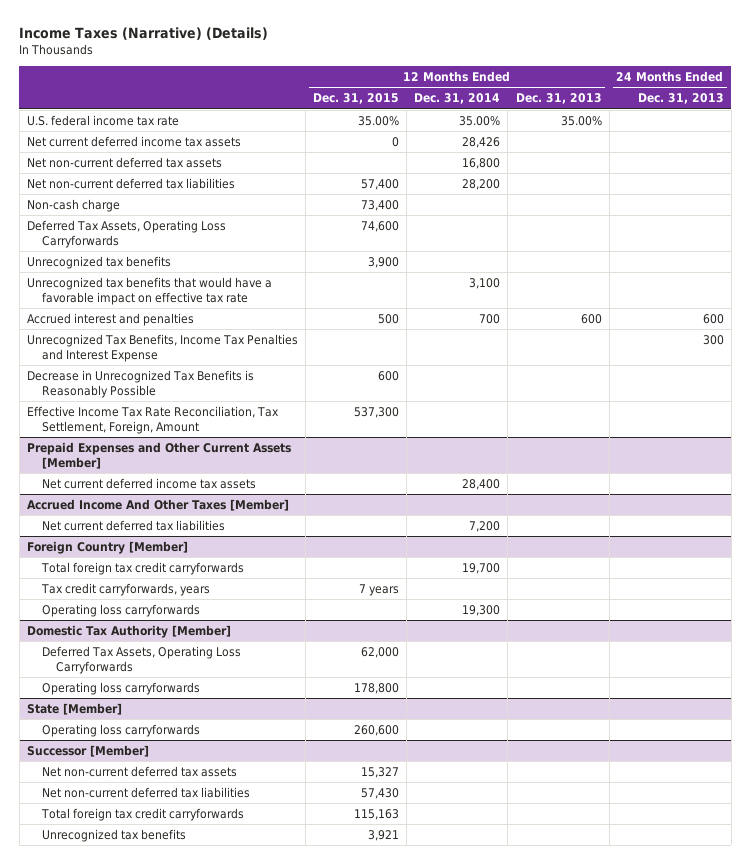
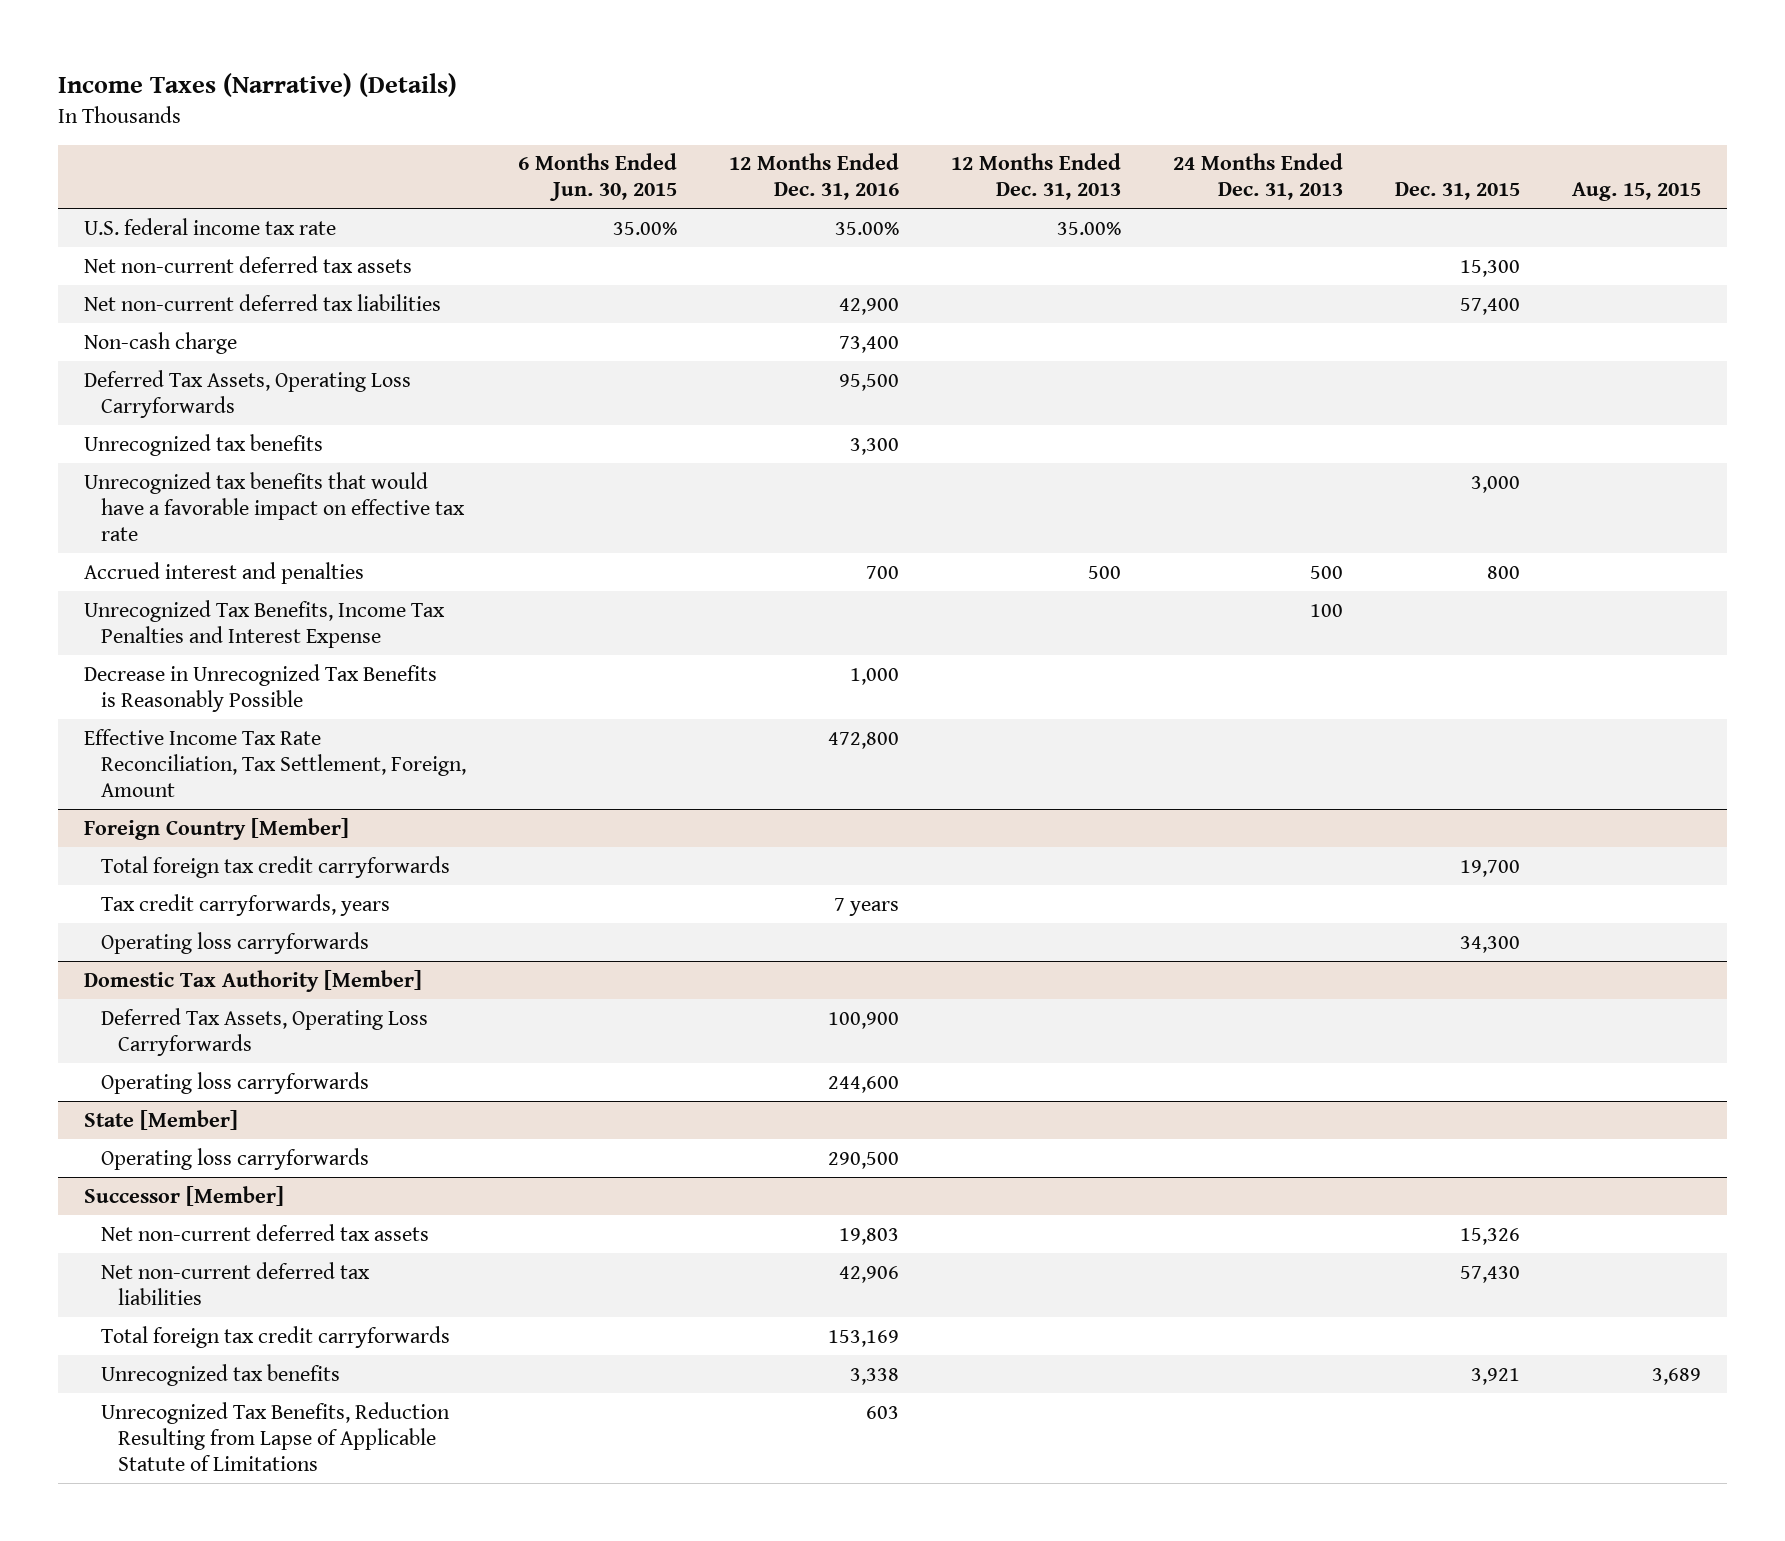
- | 12 Months Ended Dec. 31, 2015 | 12 Months Ended Dec. 31, 2014 | 12 Months Ended Dec. 31, 2013 | 24 Months Ended Dec. 31, 2013
+ | 6 Months Ended Jun. 30, 2015 | 12 Months Ended Dec. 31, 2016 | 12 Months Ended Dec. 31, 2013 | 24 Months Ended Dec. 31, 2013 | Dec. 31, 2015 | Aug. 15, 2015
- Net current deferred income tax assets | 0 | 28,426 | |
- Accrued interest and penalties | 500 | 700 | 600 | 600
- Unrecognized Tax Benefits, Income Tax Penalties and Interest Expense | | | | 300
+ Accrued interest and penalties | | 700 | 500 | 500 | 800 |
+ Unrecognized Tax Benefits, Income Tax Penalties and Interest Expense | | | | 100 | |
- Prepaid Expenses and Other Current Assets [Member]
- Net current deferred income tax assets | | 28,400 | |
- Accrued Income And Other Taxes [Member]
- Net current deferred tax liabilities | | 7,200 | |
@ Successor [Member]
+ Unrecognized Tax Benefits, Reduction Resulting from Lapse of Applicable Statute of Limitations | | 603 | | | |

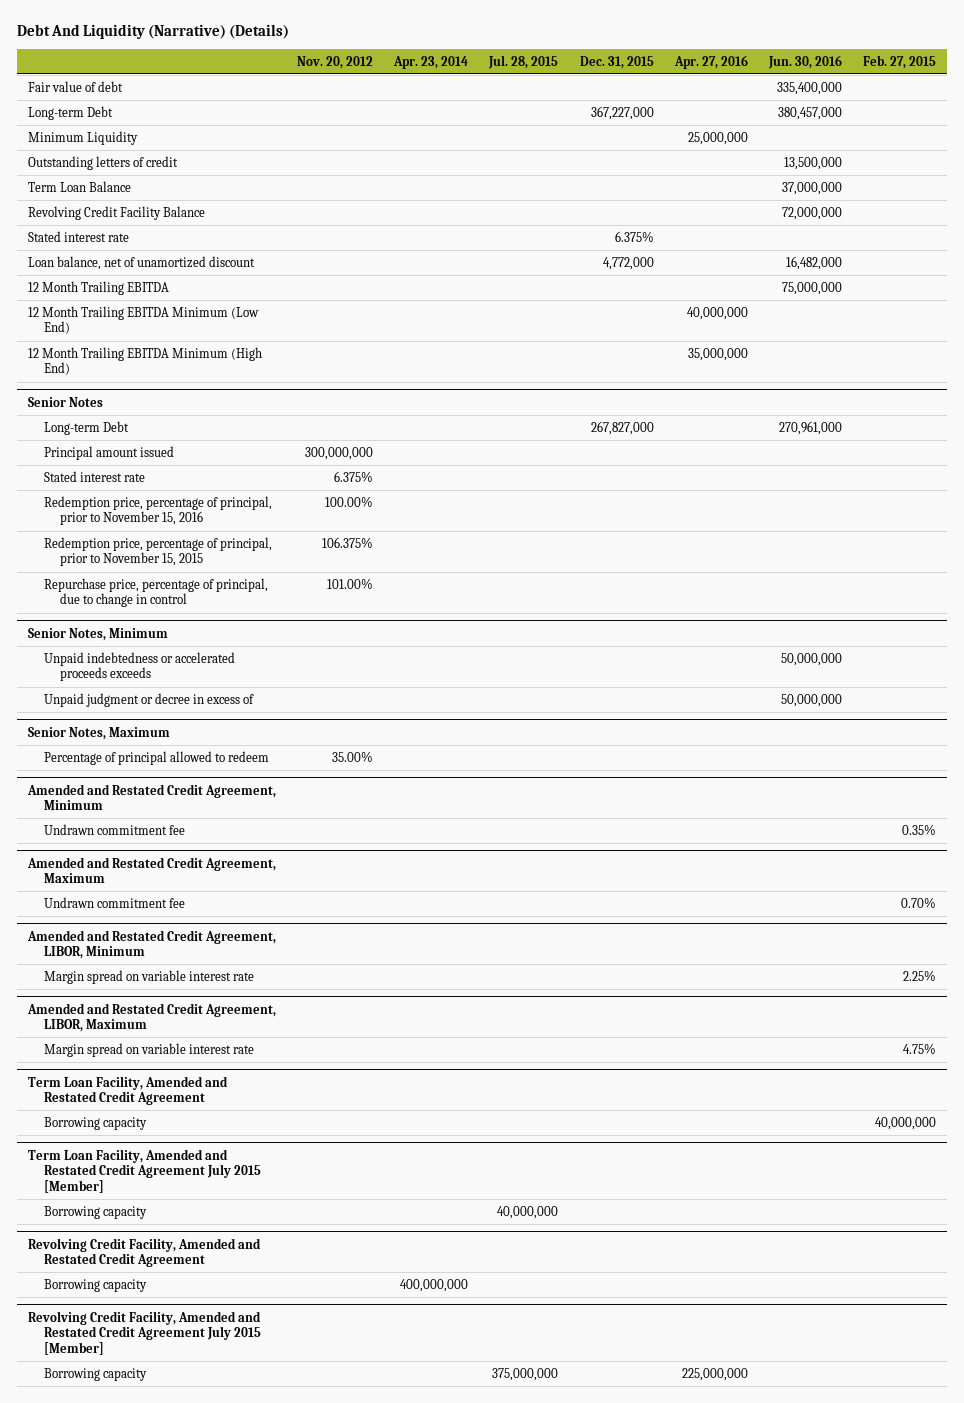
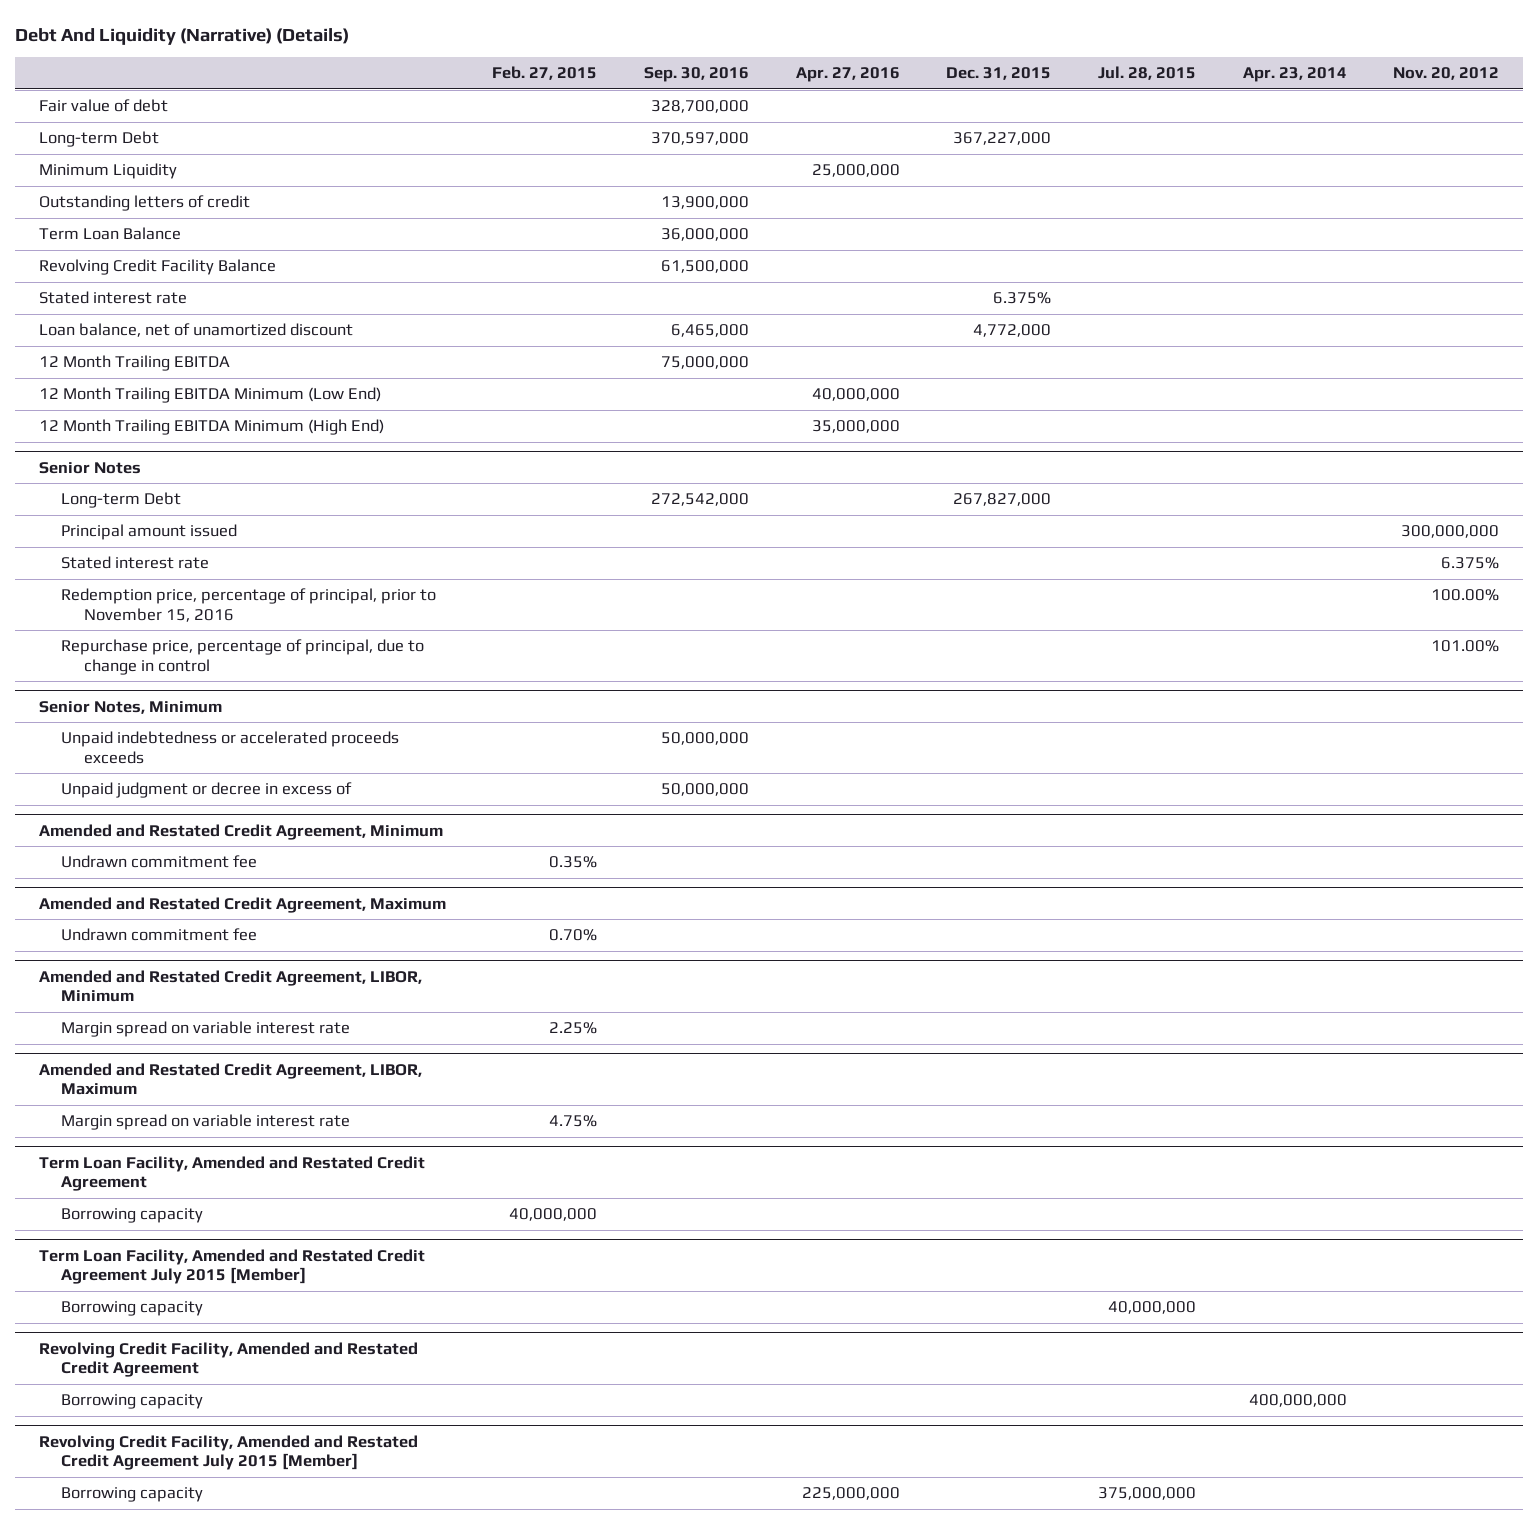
- | Nov. 20, 2012 | Apr. 23, 2014 | Jul. 28, 2015 | Dec. 31, 2015 | Apr. 27, 2016 | Jun. 30, 2016 | Feb. 27, 2015
+ | Feb. 27, 2015 | Sep. 30, 2016 | Apr. 27, 2016 | Dec. 31, 2015 | Jul. 28, 2015 | Apr. 23, 2014 | Nov. 20, 2012
@ Senior Notes
- Redemption price, percentage of principal, prior to November 15, 2015 | 106.375% | | | | | |
- Senior Notes, Maximum
- Percentage of principal allowed to redeem | 35.00% | | | | | |

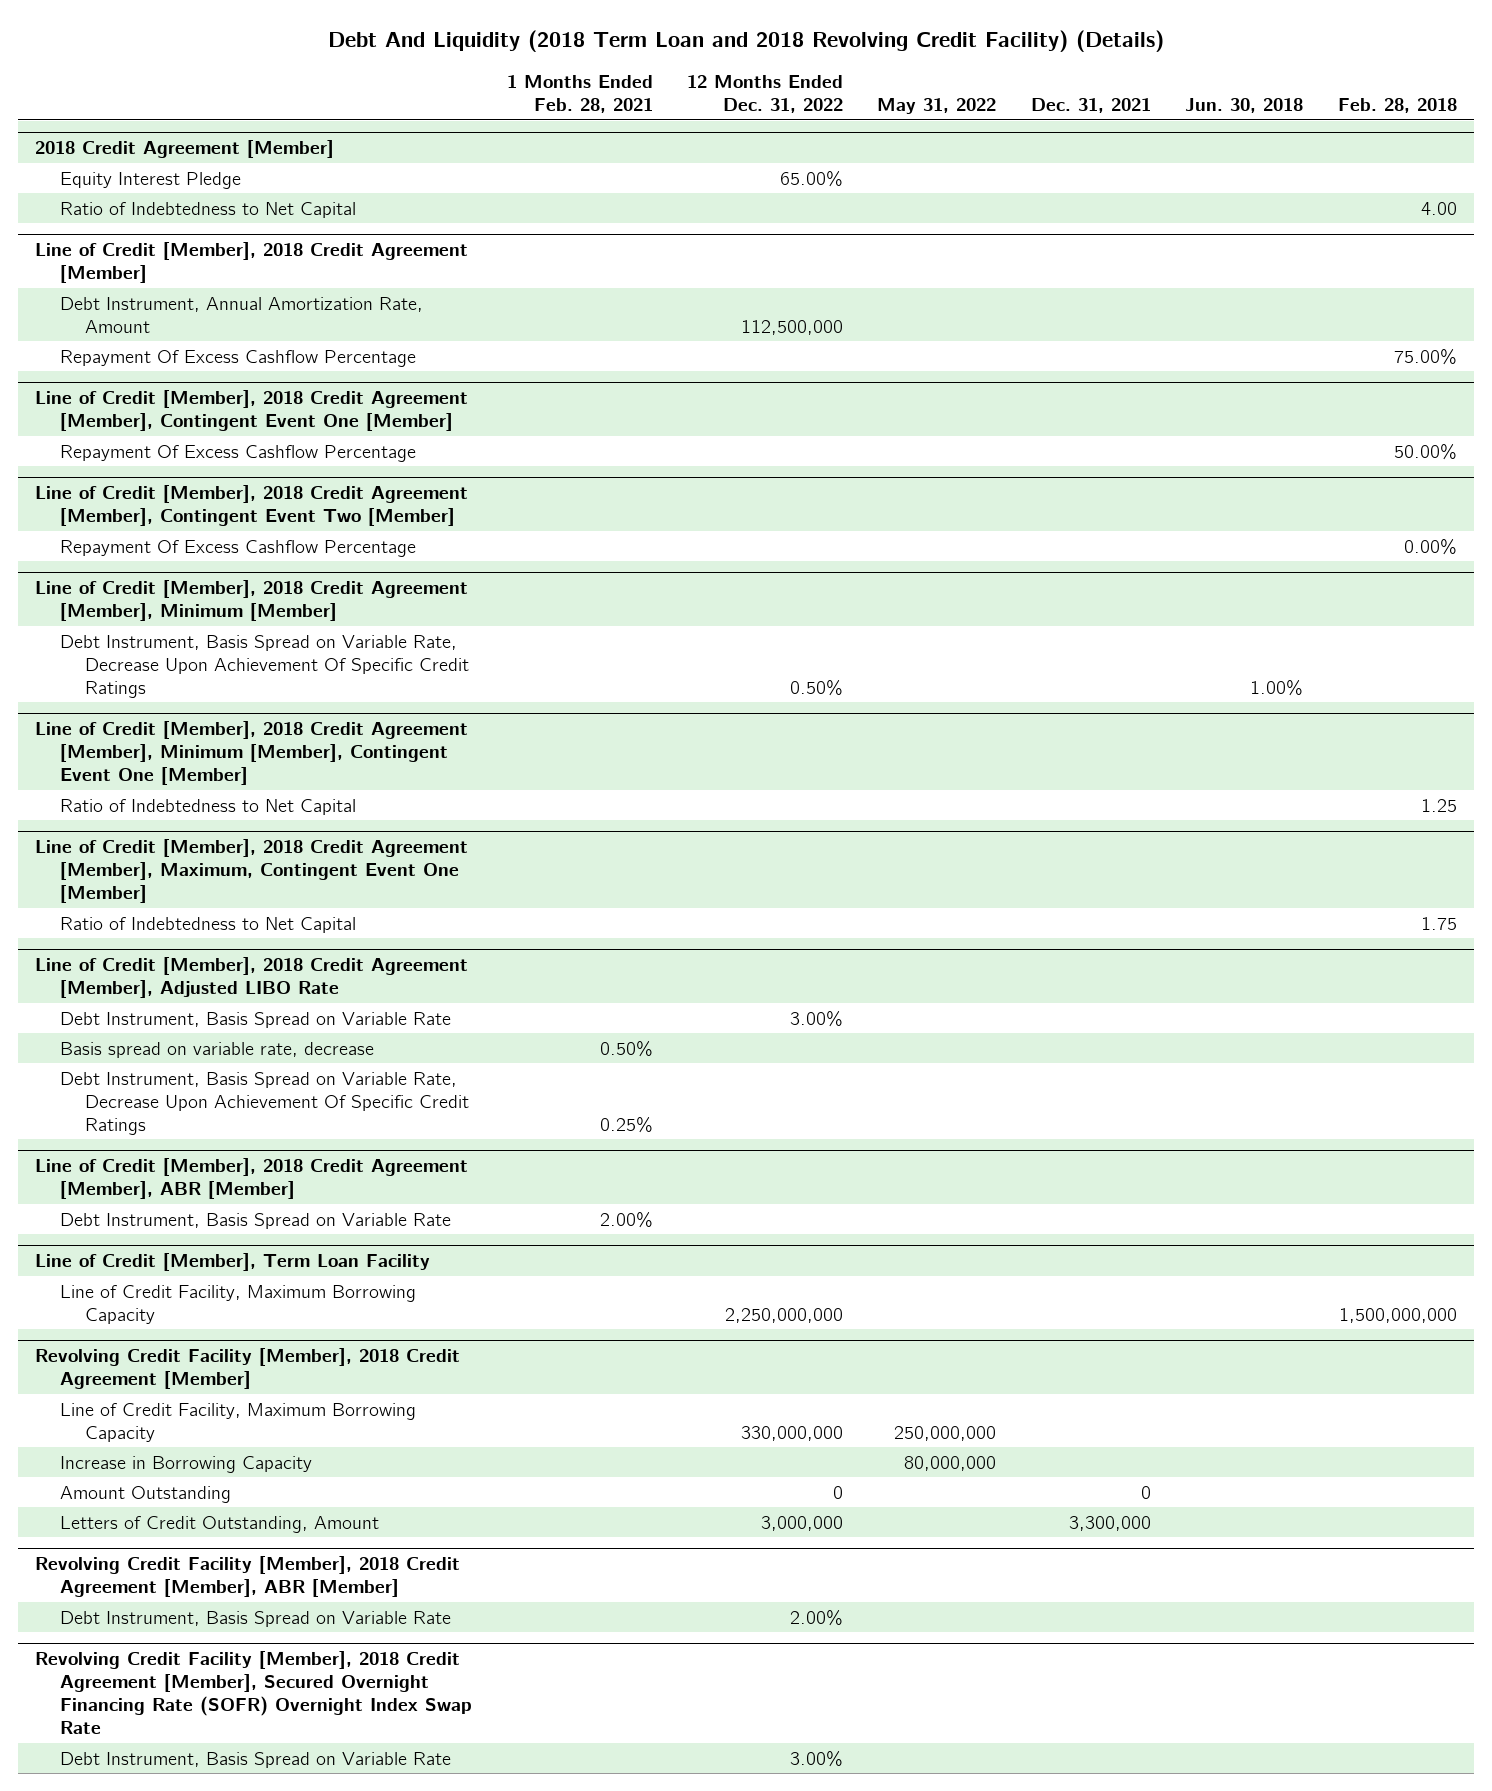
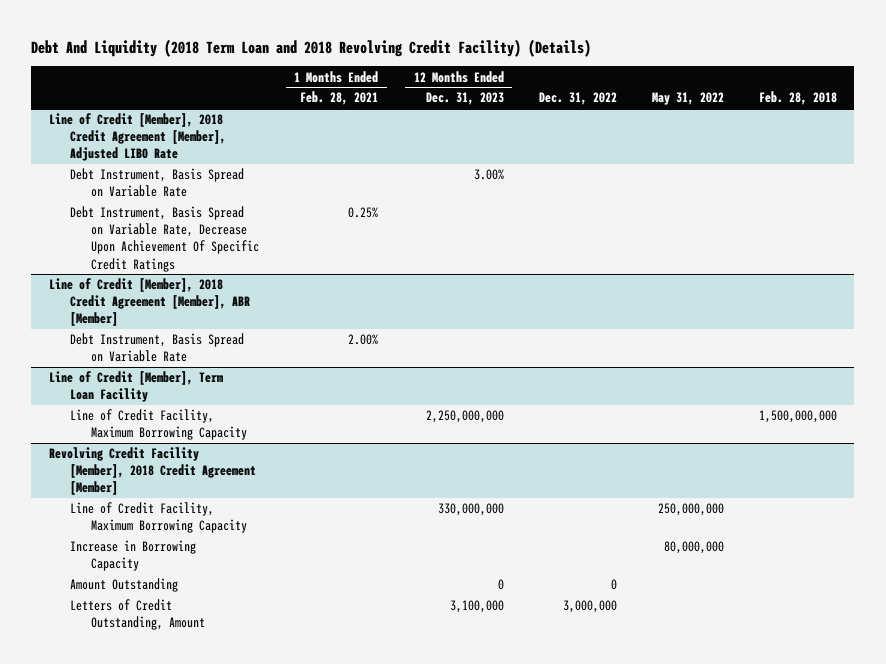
- | 1 Months Ended Feb. 28, 2021 | 12 Months Ended Dec. 31, 2022 | May 31, 2022 | Dec. 31, 2021 | Jun. 30, 2018 | Feb. 28, 2018
+ | 1 Months Ended Feb. 28, 2021 | 12 Months Ended Dec. 31, 2023 | Dec. 31, 2022 | May 31, 2022 | Feb. 28, 2018
- 2018 Credit Agreement [Member]
- Equity Interest Pledge | | 65.00% | | | |
- Ratio of Indebtedness to Net Capital | | | | | | 4.00
- Line of Credit [Member], 2018 Credit Agreement [Member]
- Debt Instrument, Annual Amortization Rate, Amount | | 112,500,000 | | | |
- Repayment Of Excess Cashflow Percentage | | | | | | 75.00%
- Line of Credit [Member], 2018 Credit Agreement [Member], Contingent Event One [Member]
- Repayment Of Excess Cashflow Percentage | | | | | | 50.00%
- Line of Credit [Member], 2018 Credit Agreement [Member], Contingent Event Two [Member]
- Repayment Of Excess Cashflow Percentage | | | | | | 0.00%
- Line of Credit [Member], 2018 Credit Agreement [Member], Minimum [Member]
- Debt Instrument, Basis Spread on Variable Rate, Decrease Upon Achievement Of Specific Credit Ratings | | 0.50% | | | 1.00% |
- Line of Credit [Member], 2018 Credit Agreement [Member], Minimum [Member], Contingent Event One [Member]
- Ratio of Indebtedness to Net Capital | | | | | | 1.25
- Line of Credit [Member], 2018 Credit Agreement [Member], Maximum, Contingent Event One [Member]
- Ratio of Indebtedness to Net Capital | | | | | | 1.75
@ Line of Credit [Member], 2018 Credit Agreement [Member], Adjusted LIBO Rate
- Basis spread on variable rate, decrease | 0.50% | | | | |
- Revolving Credit Facility [Member], 2018 Credit Agreement [Member], ABR [Member]
- Debt Instrument, Basis Spread on Variable Rate | | 2.00% | | | |
- Revolving Credit Facility [Member], 2018 Credit Agreement [Member], Secured Overnight Financing Rate (SOFR) Overnight Index Swap Rate
- Debt Instrument, Basis Spread on Variable Rate | | 3.00% | | | |

